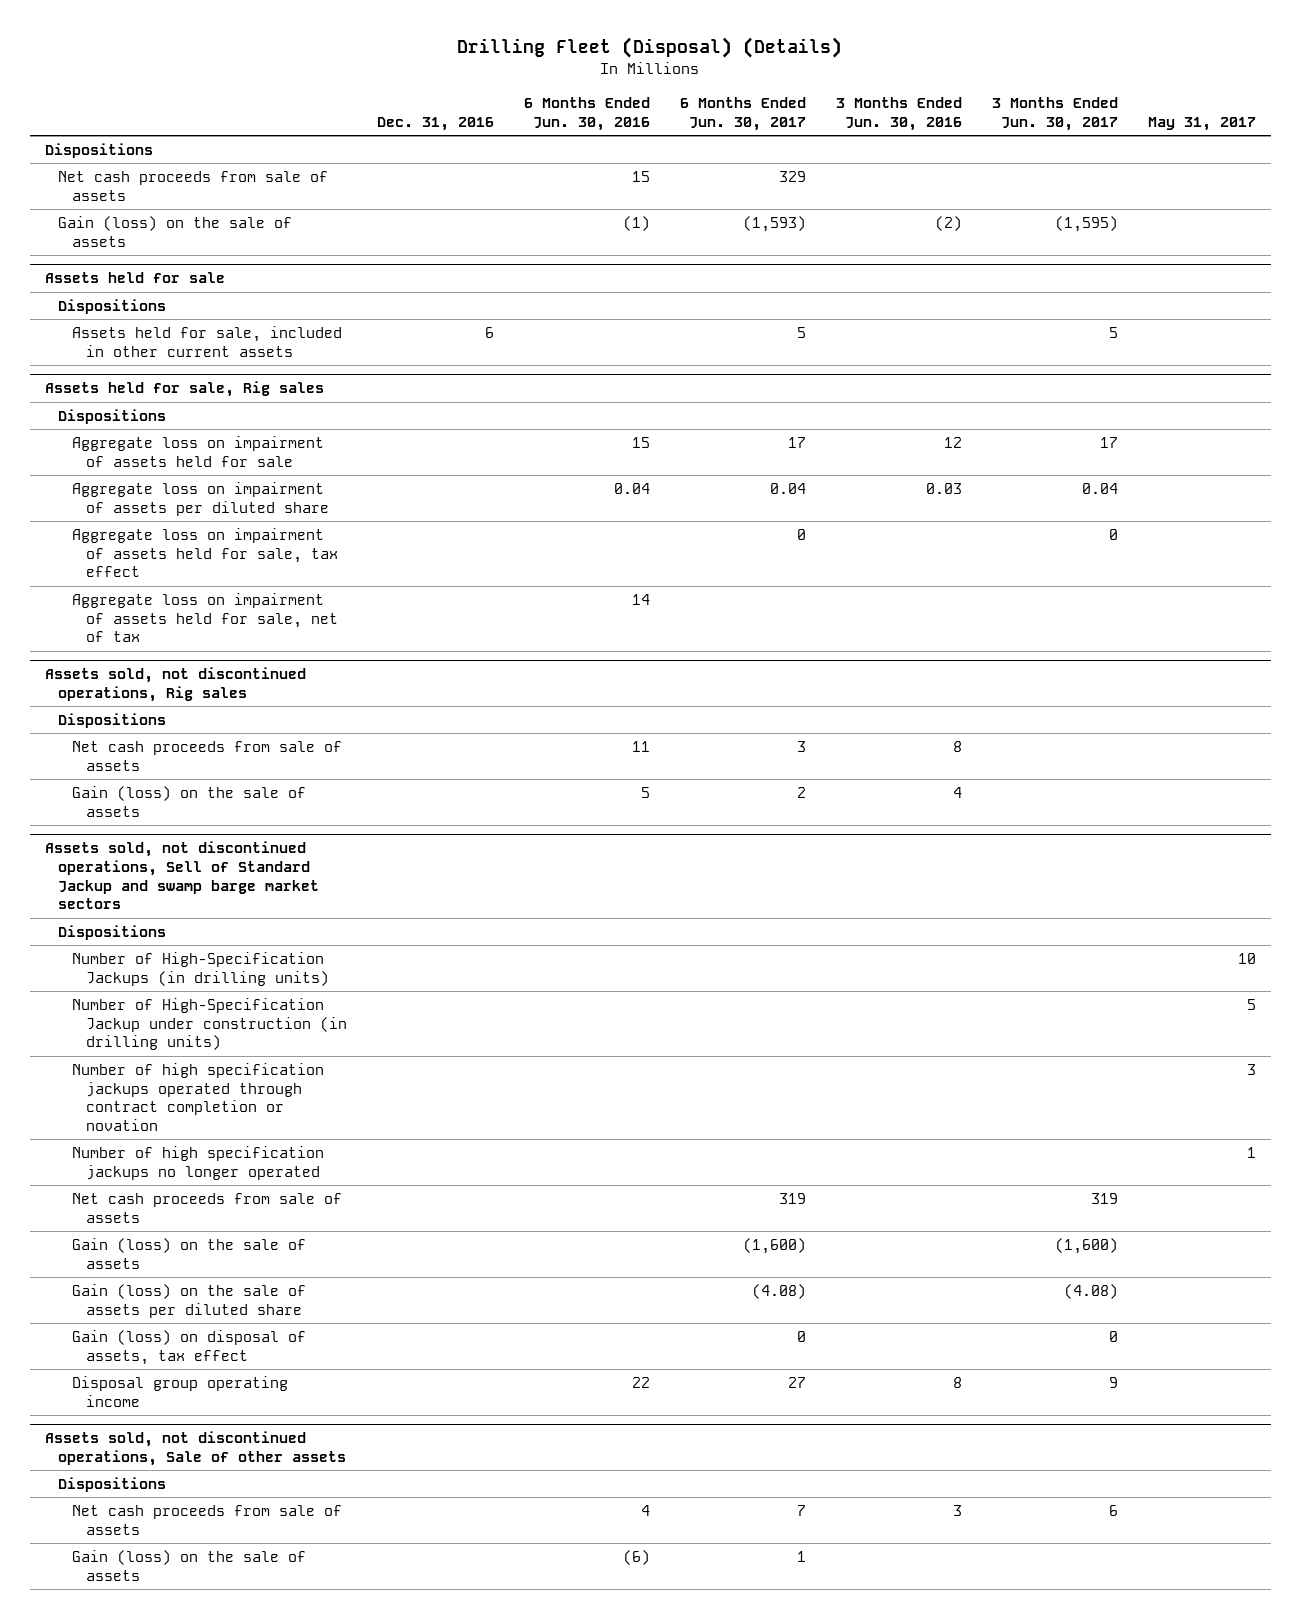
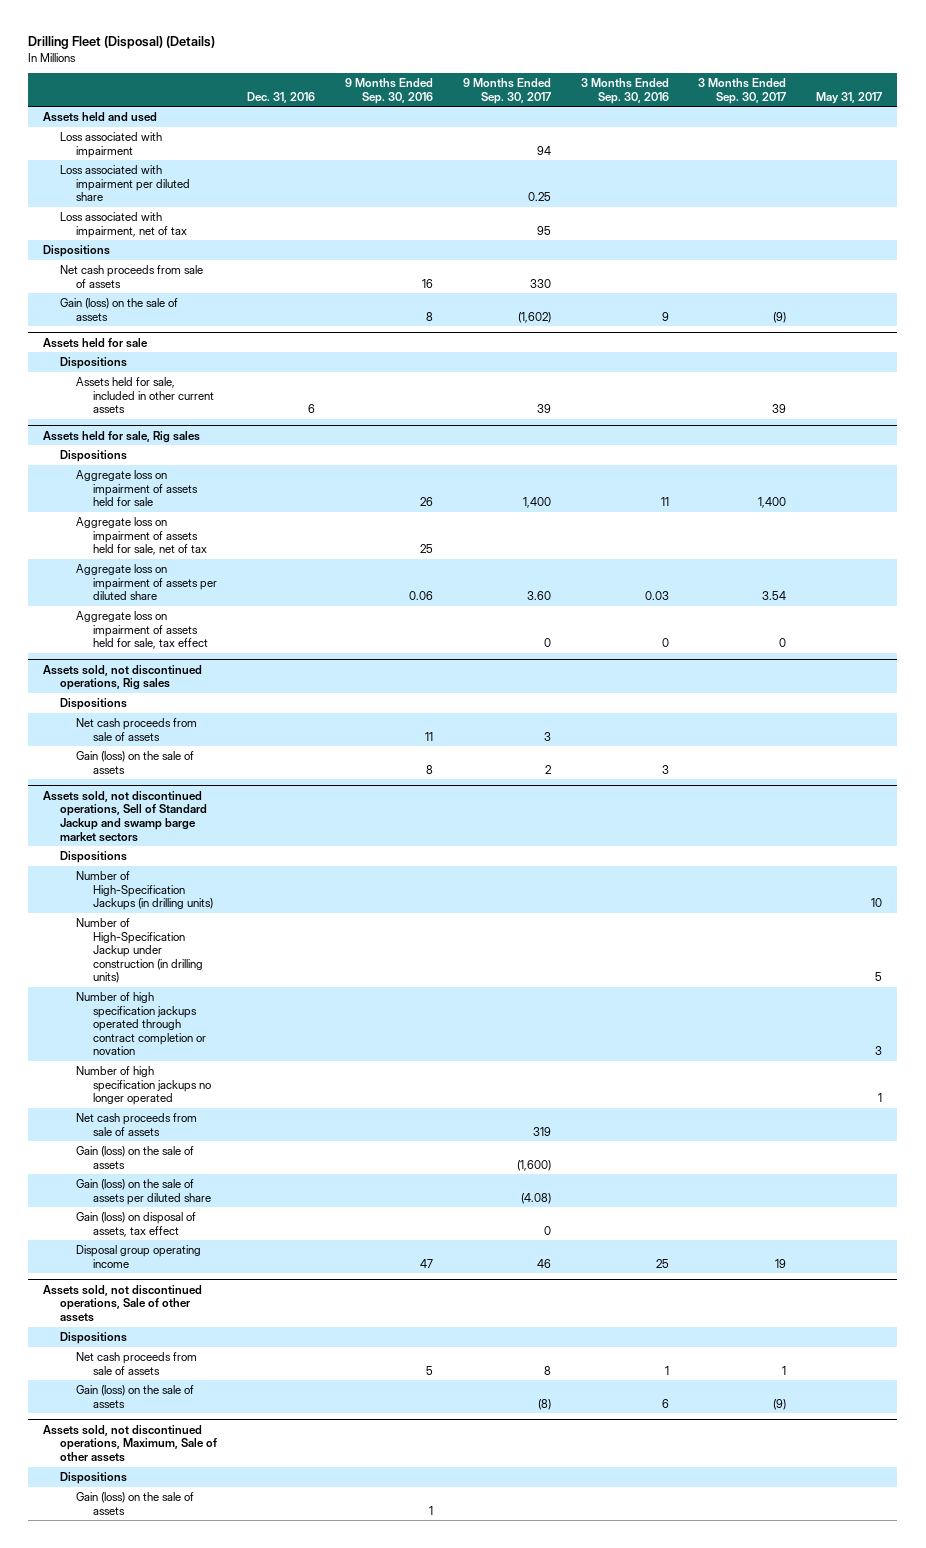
- | Dec. 31, 2016 | 6 Months Ended Jun. 30, 2016 | 6 Months Ended Jun. 30, 2017 | 3 Months Ended Jun. 30, 2016 | 3 Months Ended Jun. 30, 2017 | May 31, 2017
+ | Dec. 31, 2016 | 9 Months Ended Sep. 30, 2016 | 9 Months Ended Sep. 30, 2017 | 3 Months Ended Sep. 30, 2016 | 3 Months Ended Sep. 30, 2017 | May 31, 2017
+ Assets held and used
+ Loss associated with impairment | | | 94 | | |
+ Loss associated with impairment per diluted share | | | 0.25 | | |
+ Loss associated with impairment, net of tax | | | 95 | | |
@ Assets held for sale, Rig sales
moved up: Aggregate loss on impairment of assets held for sale, net of tax | | 25 | | | |
+ Assets sold, not discontinued operations, Maximum, Sale of other assets
+ Dispositions
+ Gain (loss) on the sale of assets | | 1 | | | |

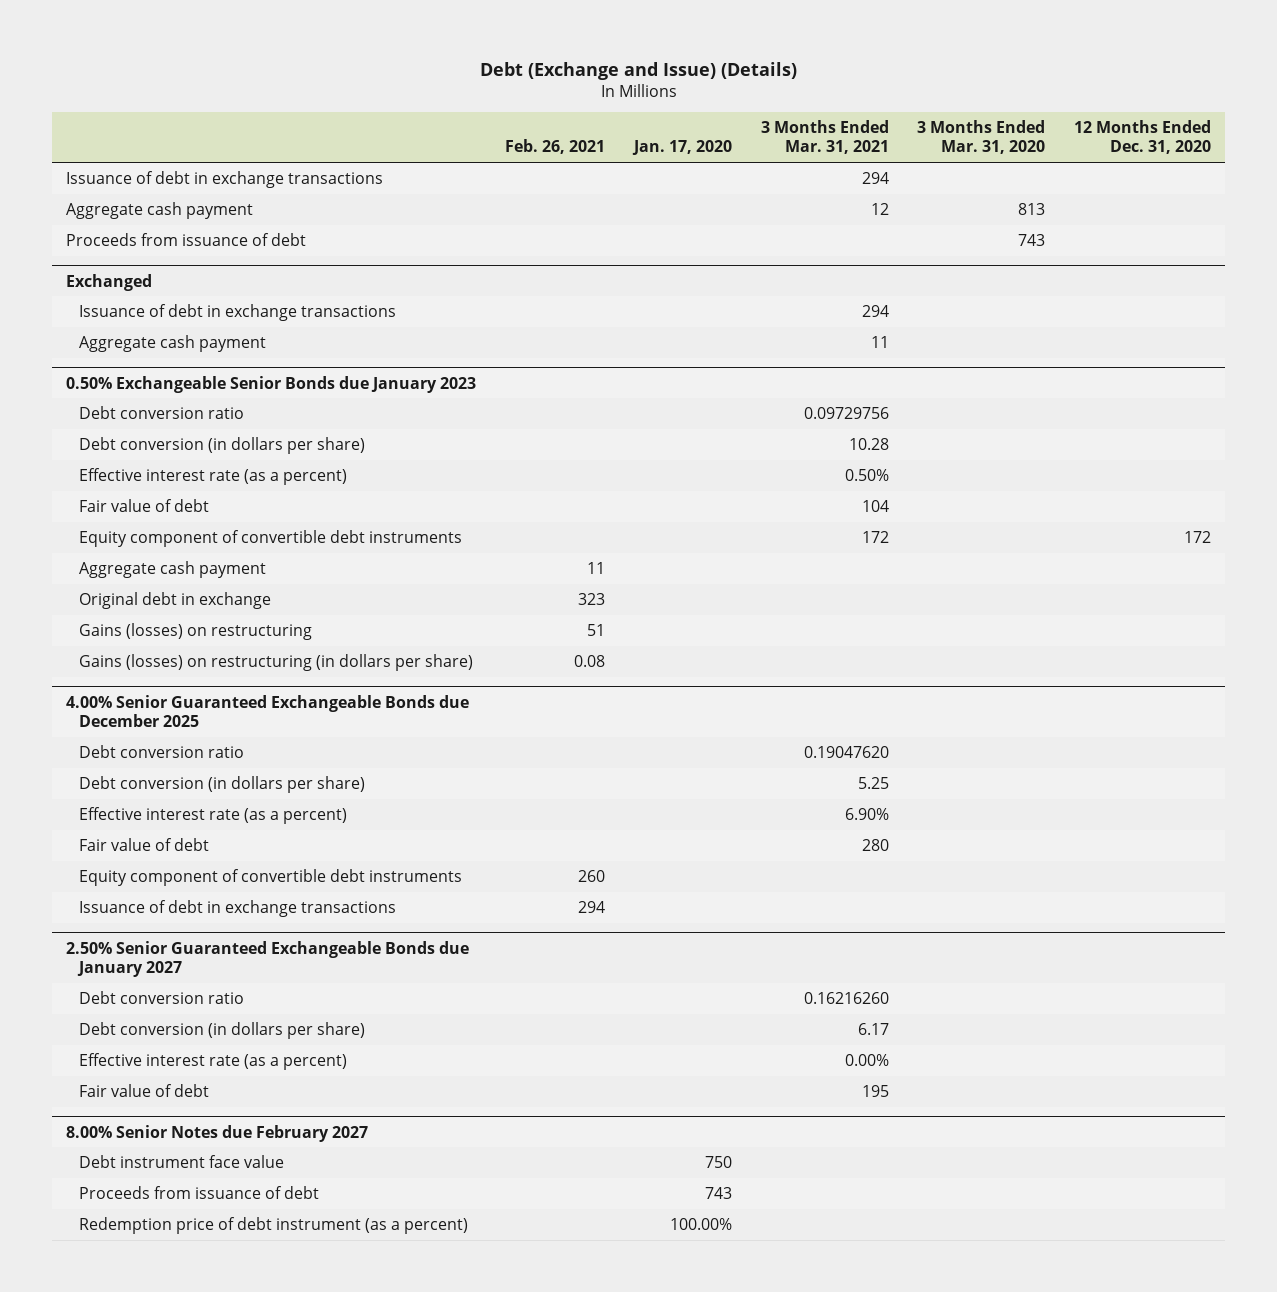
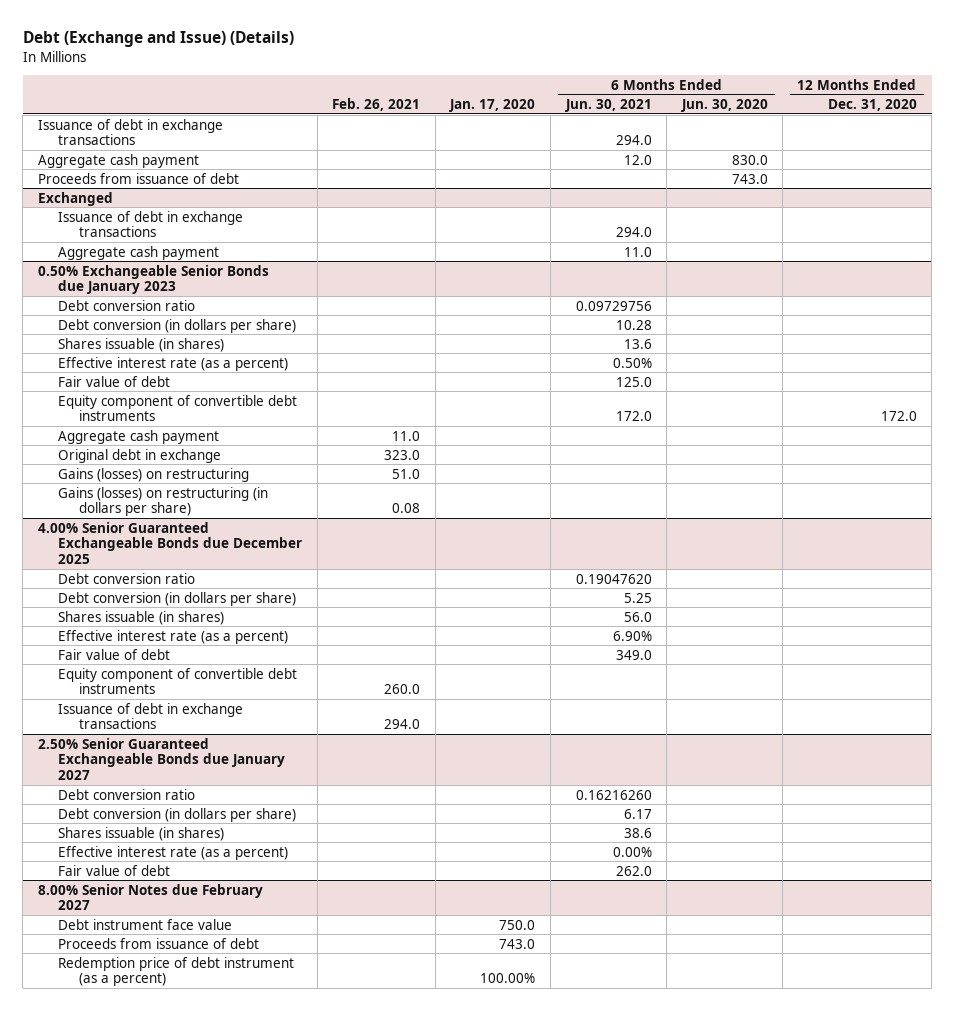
- | Feb. 26, 2021 | Jan. 17, 2020 | 3 Months Ended Mar. 31, 2021 | 3 Months Ended Mar. 31, 2020 | 12 Months Ended Dec. 31, 2020
+ | Feb. 26, 2021 | Jan. 17, 2020 | 6 Months Ended Jun. 30, 2021 | 6 Months Ended Jun. 30, 2020 | 12 Months Ended Dec. 31, 2020
@ 0.50% Exchangeable Senior Bonds due January 2023
+ Shares issuable (in shares) | | | 13.6 | |
- Equity component of convertible debt instruments | | | 172 | | 172
- Aggregate cash payment | 11 | | | |
- Original debt in exchange | 323 | | | |
- Gains (losses) on restructuring | 51 | | | |
+ Equity component of convertible debt instruments | | | 172.0 | | 172.0
+ Aggregate cash payment | 11.0 | | | |
+ Original debt in exchange | 323.0 | | | |
+ Gains (losses) on restructuring | 51.0 | | | |
@ 4.00% Senior Guaranteed Exchangeable Bonds due December 2025
+ Shares issuable (in shares) | | | 56.0 | |
- Equity component of convertible debt instruments | 260 | | | |
- Issuance of debt in exchange transactions | 294 | | | |
+ Equity component of convertible debt instruments | 260.0 | | | |
+ Issuance of debt in exchange transactions | 294.0 | | | |
@ 2.50% Senior Guaranteed Exchangeable Bonds due January 2027
+ Shares issuable (in shares) | | | 38.6 | |
@ 8.00% Senior Notes due February 2027
- Debt instrument face value | | 750 | | |
- Proceeds from issuance of debt | | 743 | | |
+ Debt instrument face value | | 750.0 | | |
+ Proceeds from issuance of debt | | 743.0 | | |

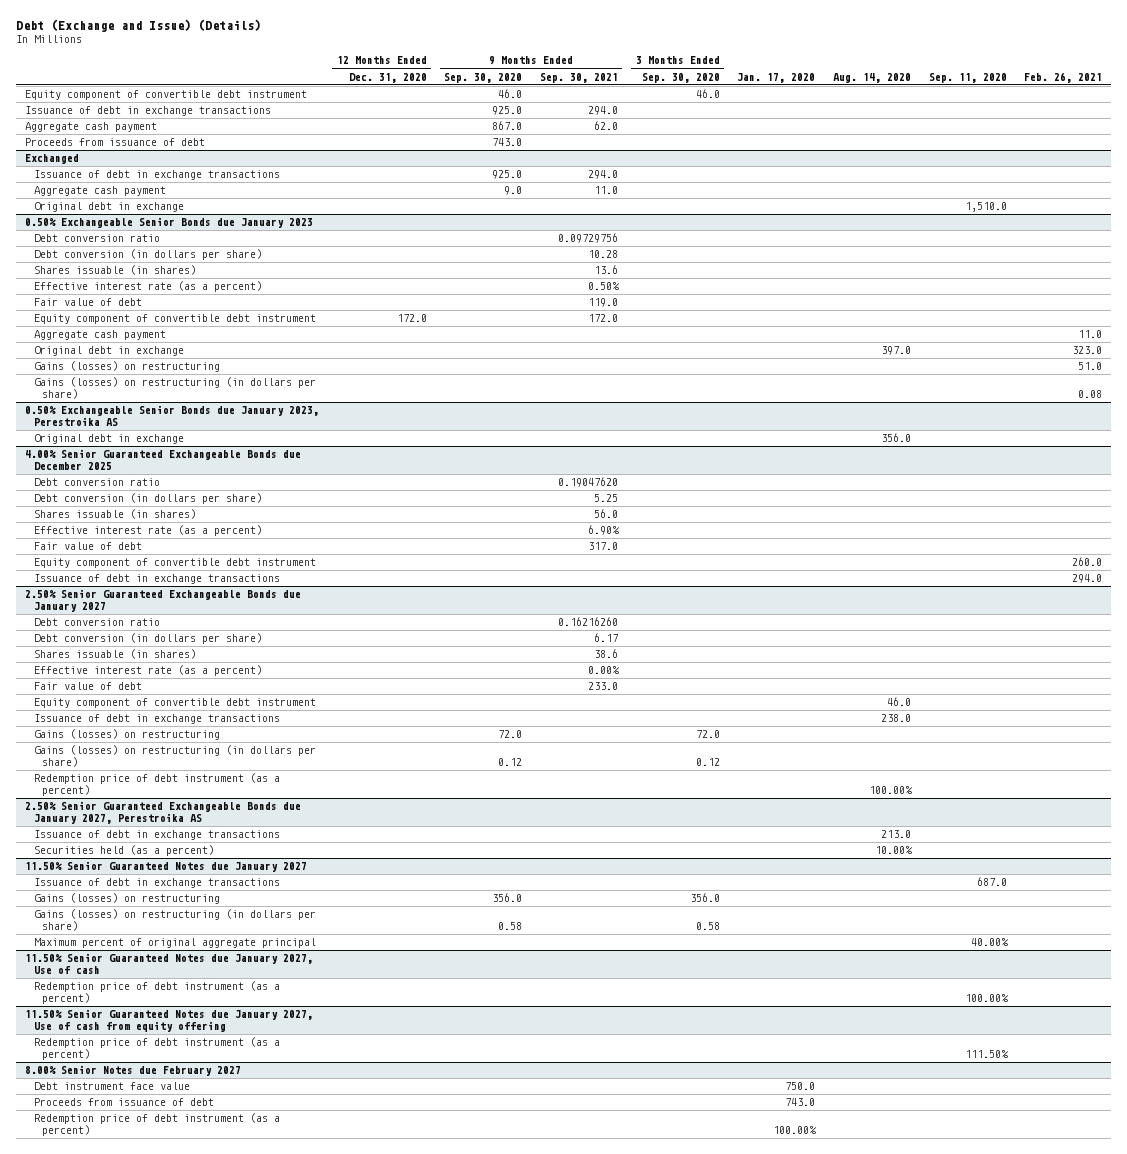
- | Feb. 26, 2021 | Jan. 17, 2020 | 6 Months Ended Jun. 30, 2021 | 6 Months Ended Jun. 30, 2020 | 12 Months Ended Dec. 31, 2020
+ | 12 Months Ended Dec. 31, 2020 | 9 Months Ended Sep. 30, 2020 | 9 Months Ended Sep. 30, 2021 | 3 Months Ended Sep. 30, 2020 | Jan. 17, 2020 | Aug. 14, 2020 | Sep. 11, 2020 | Feb. 26, 2021
+ Equity component of convertible debt instrument | | 46.0 | | 46.0 | | | |
@ Exchanged
+ Original debt in exchange | | | | | | | 1,510.0 |
@ 0.50% Exchangeable Senior Bonds due January 2023
- Equity component of convertible debt instruments | | | 172.0 | | 172.0
+ Equity component of convertible debt instrument | 172.0 | | 172.0 | | | | |
+ 0.50% Exchangeable Senior Bonds due January 2023, Perestroika AS
+ Original debt in exchange | | | | | | 356.0 | |
@ 4.00% Senior Guaranteed Exchangeable Bonds due December 2025
- Equity component of convertible debt instruments | 260.0 | | | |
+ Equity component of convertible debt instrument | | | | | | | | 260.0
@ 2.50% Senior Guaranteed Exchangeable Bonds due January 2027
+ Equity component of convertible debt instrument | | | | | | 46.0 | |
+ Issuance of debt in exchange transactions | | | | | | 238.0 | |
+ Gains (losses) on restructuring | | 72.0 | | 72.0 | | | |
+ Gains (losses) on restructuring (in dollars per share) | | 0.12 | | 0.12 | | | |
+ Redemption price of debt instrument (as a percent) | | | | | | 100.00% | |
+ 2.50% Senior Guaranteed Exchangeable Bonds due January 2027, Perestroika AS
+ Issuance of debt in exchange transactions | | | | | | 213.0 | |
+ Securities held (as a percent) | | | | | | 10.00% | |
+ 11.50% Senior Guaranteed Notes due January 2027
+ Issuance of debt in exchange transactions | | | | | | | 687.0 |
+ Gains (losses) on restructuring | | 356.0 | | 356.0 | | | |
+ Gains (losses) on restructuring (in dollars per share) | | 0.58 | | 0.58 | | | |
+ Maximum percent of original aggregate principal | | | | | | | 40.00% |
+ 11.50% Senior Guaranteed Notes due January 2027, Use of cash
+ Redemption price of debt instrument (as a percent) | | | | | | | 100.00% |
+ 11.50% Senior Guaranteed Notes due January 2027, Use of cash from equity offering
+ Redemption price of debt instrument (as a percent) | | | | | | | 111.50% |

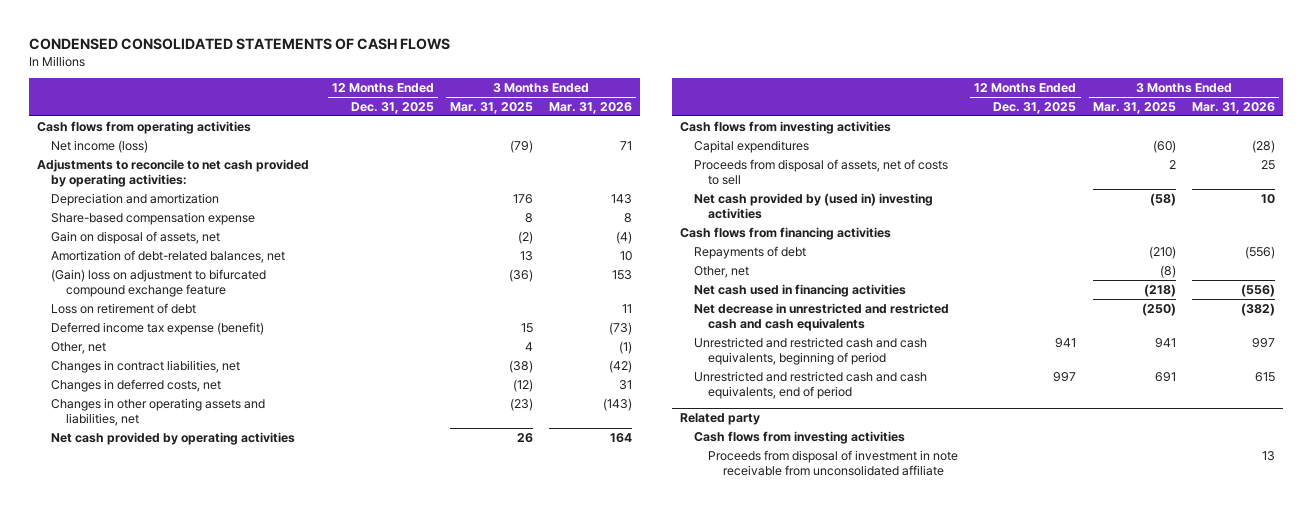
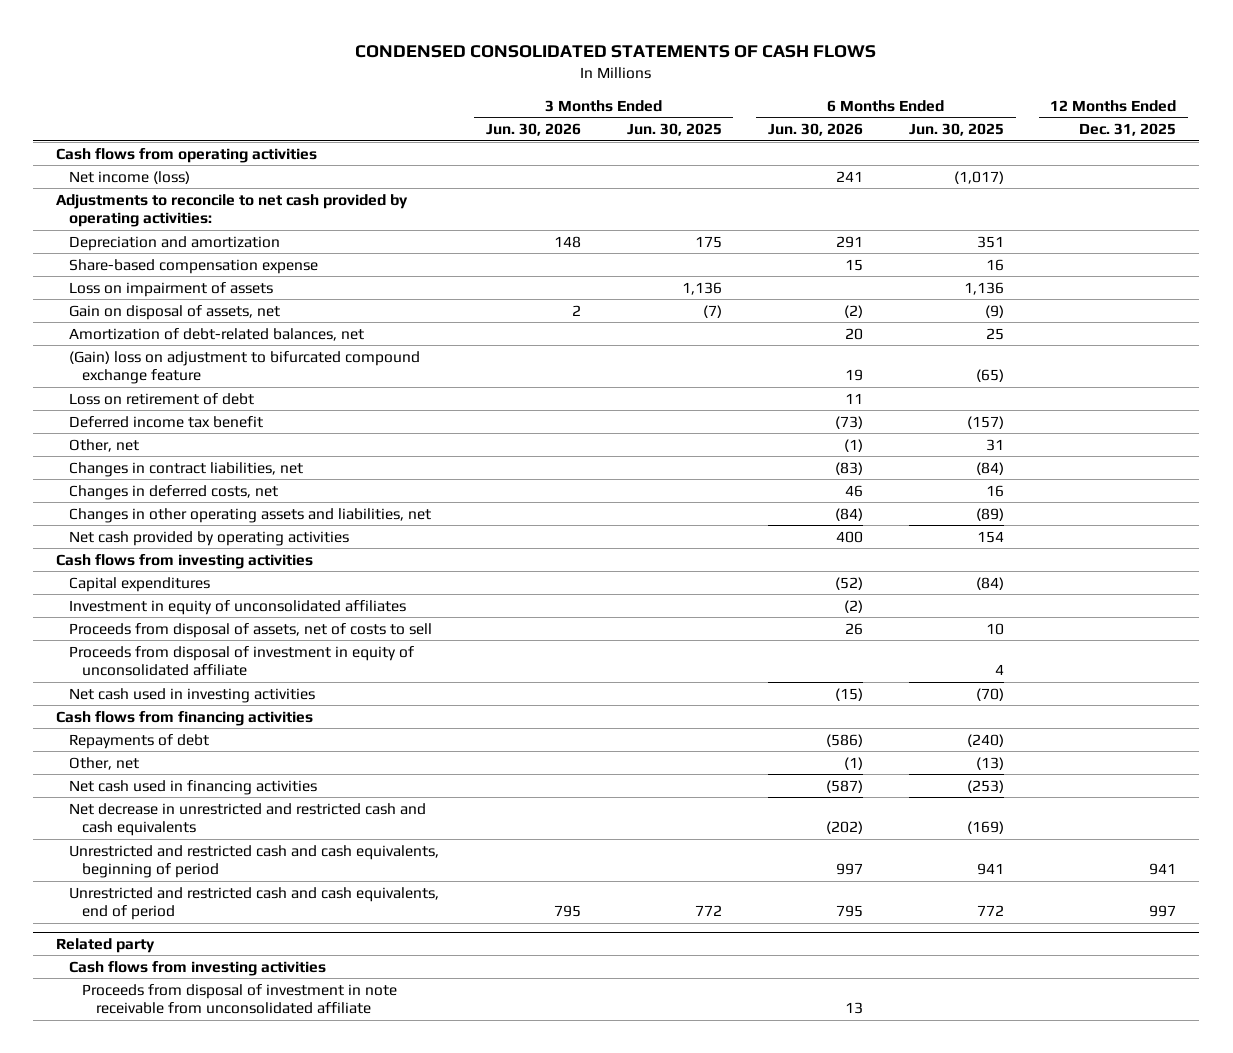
- | 12 Months Ended Dec. 31, 2025 | 3 Months Ended Mar. 31, 2025 | 3 Months Ended Mar. 31, 2026
+ | 3 Months Ended Jun. 30, 2026 | 3 Months Ended Jun. 30, 2025 | 6 Months Ended Jun. 30, 2026 | 6 Months Ended Jun. 30, 2025 | 12 Months Ended Dec. 31, 2025
+ Loss on impairment of assets | | 1,136 | | 1,136 |
- Deferred income tax expense (benefit) | | 15 | (73)
+ Deferred income tax benefit | | | (73) | (157) |
+ Investment in equity of unconsolidated affiliates | | | (2) | |
- Net cash provided by (used in) investing activities | | (58) | 10
+ Proceeds from disposal of investment in equity of unconsolidated affiliate | | | | 4 |
+ Net cash used in investing activities | | | (15) | (70) |

